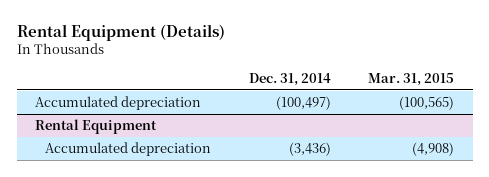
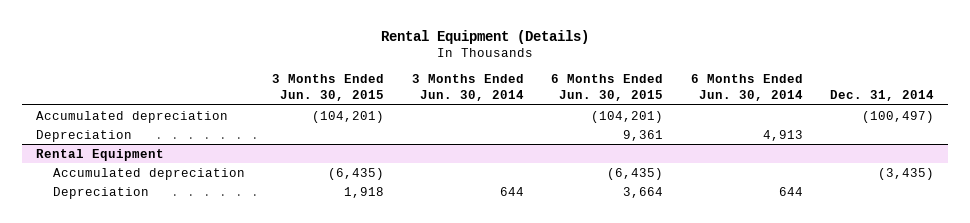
- | Dec. 31, 2014 | Mar. 31, 2015
+ | 3 Months Ended Jun. 30, 2015 | 3 Months Ended Jun. 30, 2014 | 6 Months Ended Jun. 30, 2015 | 6 Months Ended Jun. 30, 2014 | Dec. 31, 2014
+ Depreciation | | | 9,361 | 4,913 |
@ Rental Equipment
- Accumulated depreciation | (3,436) | (4,908)
+ Accumulated depreciation | (6,435) | | (6,435) | | (3,435)
+ Depreciation | 1,918 | 644 | 3,664 | 644 |

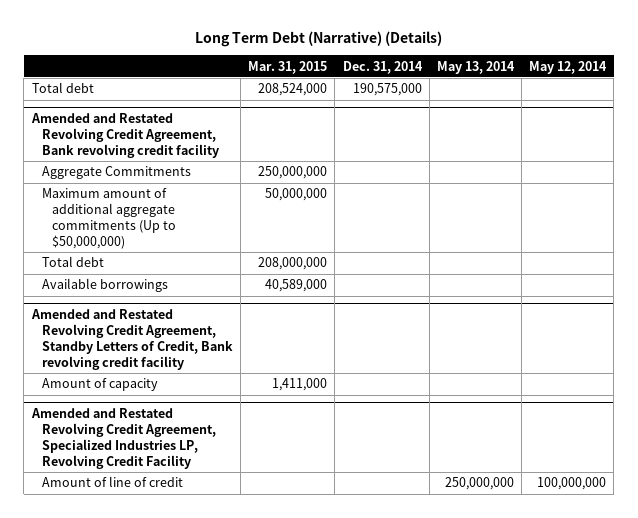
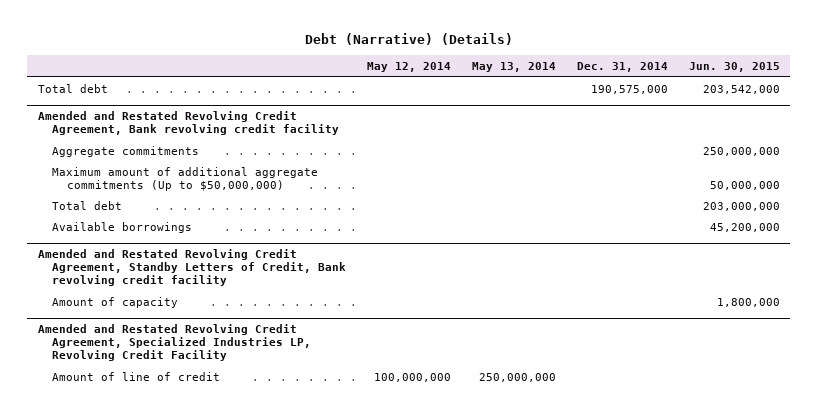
- Long Term Debt (Narrative) (Details)
+ Debt (Narrative) (Details)
- | Mar. 31, 2015 | Dec. 31, 2014 | May 13, 2014 | May 12, 2014
+ | May 12, 2014 | May 13, 2014 | Dec. 31, 2014 | Jun. 30, 2015
@ Amended and Restated Revolving Credit Agreement, Bank revolving credit facility
- Aggregate Commitments | 250,000,000 | | |
+ Aggregate commitments | | | | 250,000,000

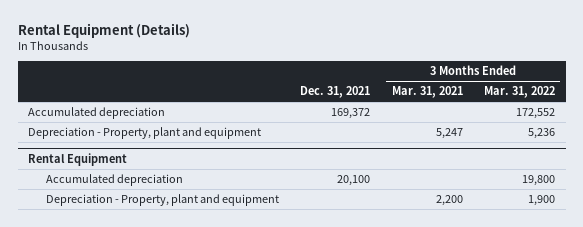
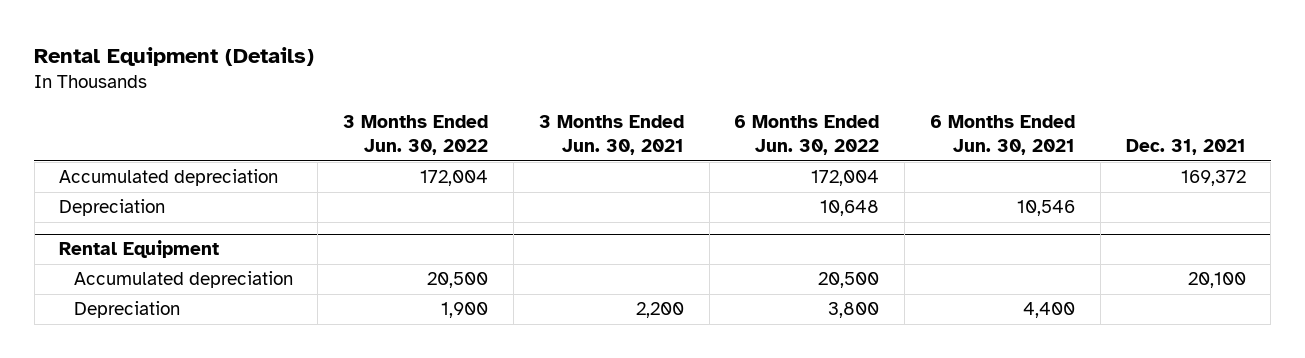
- | Dec. 31, 2021 | 3 Months Ended Mar. 31, 2021 | 3 Months Ended Mar. 31, 2022
+ | 3 Months Ended Jun. 30, 2022 | 3 Months Ended Jun. 30, 2021 | 6 Months Ended Jun. 30, 2022 | 6 Months Ended Jun. 30, 2021 | Dec. 31, 2021
- Depreciation - Property, plant and equipment | | 5,247 | 5,236
+ Depreciation | | | 10,648 | 10,546 |
@ Rental Equipment
- Depreciation - Property, plant and equipment | | 2,200 | 1,900
+ Depreciation | 1,900 | 2,200 | 3,800 | 4,400 |

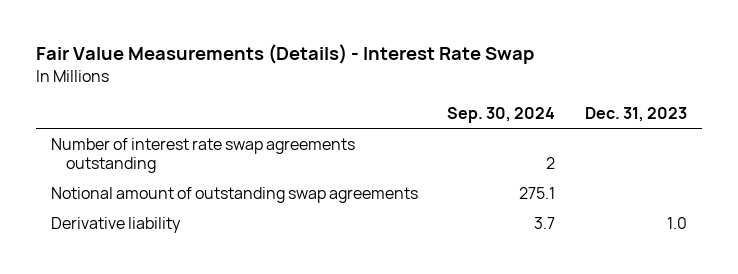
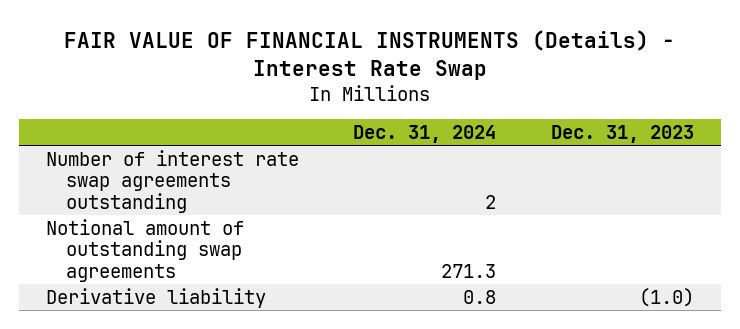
- Fair Value Measurements (Details) - Interest Rate Swap
+ FAIR VALUE OF FINANCIAL INSTRUMENTS (Details) - Interest Rate Swap
- | Sep. 30, 2024 | Dec. 31, 2023
+ | Dec. 31, 2024 | Dec. 31, 2023
- Derivative liability | 3.7 | 1.0
+ Derivative liability | 0.8 | (1.0)

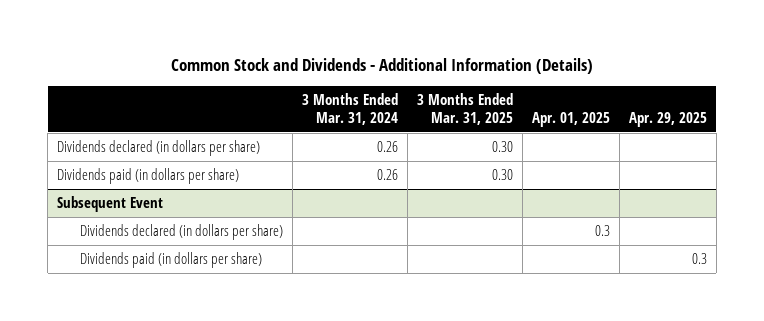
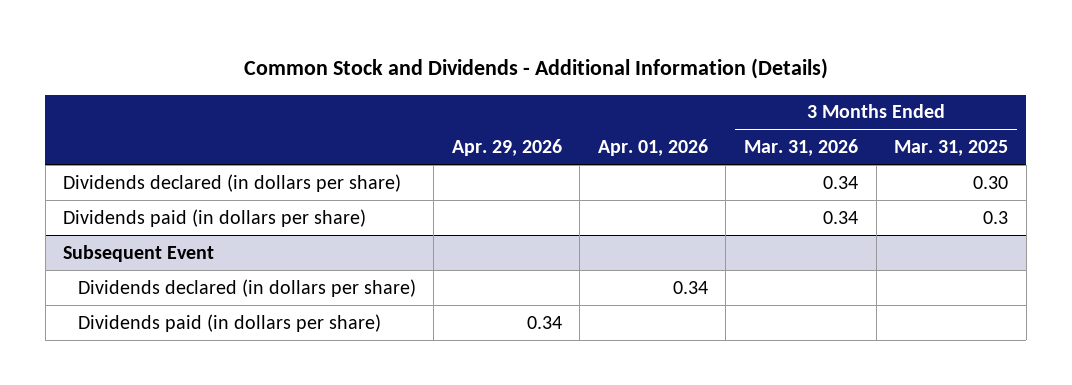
- | 3 Months Ended Mar. 31, 2024 | 3 Months Ended Mar. 31, 2025 | Apr. 01, 2025 | Apr. 29, 2025
+ | Apr. 29, 2026 | Apr. 01, 2026 | 3 Months Ended Mar. 31, 2026 | 3 Months Ended Mar. 31, 2025
- Dividends paid (in dollars per share) | 0.26 | 0.30 | |
+ Dividends paid (in dollars per share) | | | 0.34 | 0.3

